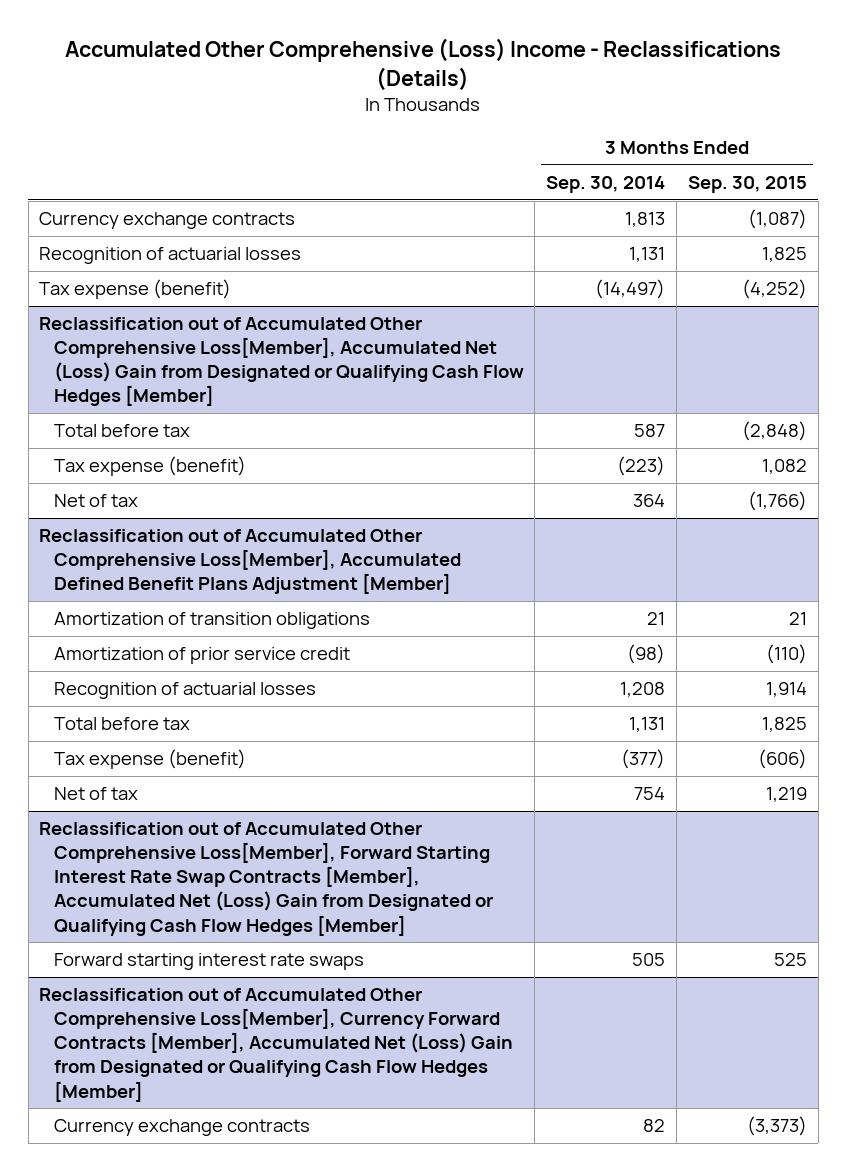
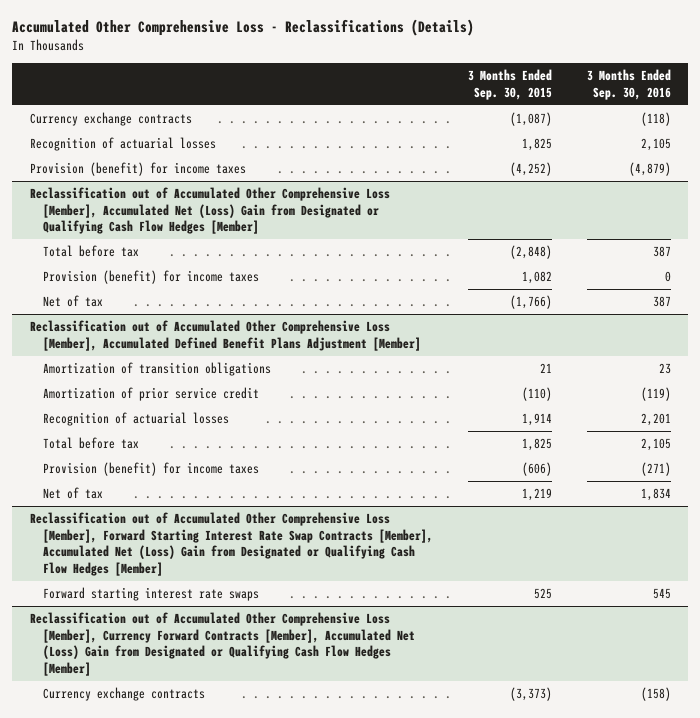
- Accumulated Other Comprehensive (Loss) Income - Reclassifications (Details)
+ Accumulated Other Comprehensive Loss - Reclassifications (Details)
- | 3 Months Ended Sep. 30, 2014 | 3 Months Ended Sep. 30, 2015
+ | 3 Months Ended Sep. 30, 2015 | 3 Months Ended Sep. 30, 2016
- Tax expense (benefit) | (14,497) | (4,252)
- Reclassification out of Accumulated Other Comprehensive Loss[Member], Accumulated Net (Loss) Gain from Designated or Qualifying Cash Flow Hedges [Member]
+ Provision (benefit) for income taxes | (4,252) | (4,879)
+ Reclassification out of Accumulated Other Comprehensive Loss [Member], Accumulated Net (Loss) Gain from Designated or Qualifying Cash Flow Hedges [Member]
- Tax expense (benefit) | (223) | 1,082
+ Provision (benefit) for income taxes | 1,082 | 0
- Reclassification out of Accumulated Other Comprehensive Loss[Member], Accumulated Defined Benefit Plans Adjustment [Member]
+ Reclassification out of Accumulated Other Comprehensive Loss [Member], Accumulated Defined Benefit Plans Adjustment [Member]
- Tax expense (benefit) | (377) | (606)
+ Provision (benefit) for income taxes | (606) | (271)
- Reclassification out of Accumulated Other Comprehensive Loss[Member], Forward Starting Interest Rate Swap Contracts [Member], Accumulated Net (Loss) Gain from Designated or Qualifying Cash Flow Hedges [Member]
+ Reclassification out of Accumulated Other Comprehensive Loss [Member], Forward Starting Interest Rate Swap Contracts [Member], Accumulated Net (Loss) Gain from Designated or Qualifying Cash Flow Hedges [Member]
- Reclassification out of Accumulated Other Comprehensive Loss[Member], Currency Forward Contracts [Member], Accumulated Net (Loss) Gain from Designated or Qualifying Cash Flow Hedges [Member]
+ Reclassification out of Accumulated Other Comprehensive Loss [Member], Currency Forward Contracts [Member], Accumulated Net (Loss) Gain from Designated or Qualifying Cash Flow Hedges [Member]

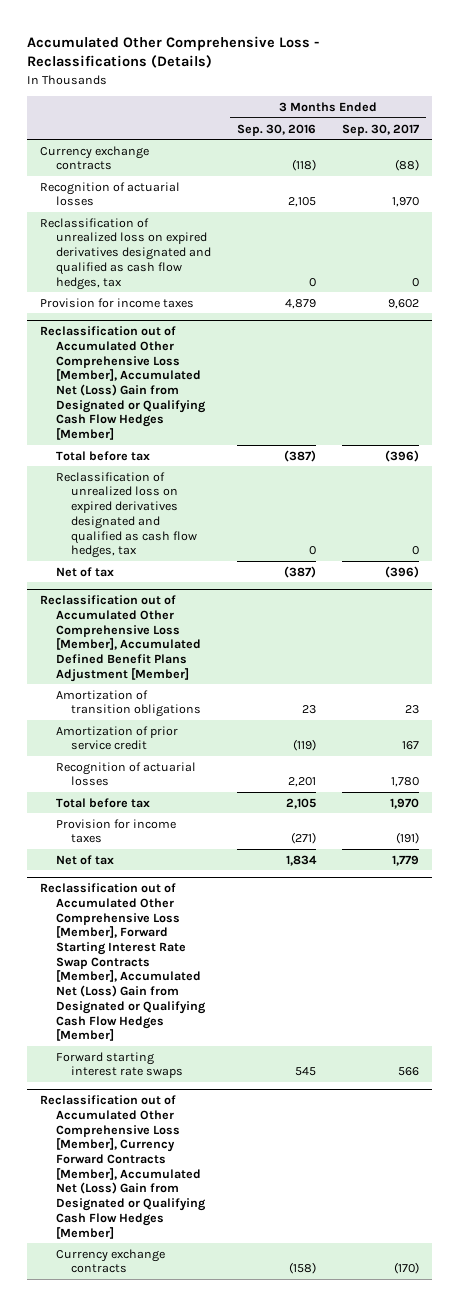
- | 3 Months Ended Sep. 30, 2015 | 3 Months Ended Sep. 30, 2016
+ | 3 Months Ended Sep. 30, 2016 | 3 Months Ended Sep. 30, 2017
- Provision (benefit) for income taxes | (4,252) | (4,879)
+ Reclassification of unrealized loss on expired derivatives designated and qualified as cash flow hedges, tax | 0 | 0
+ Provision for income taxes | 4,879 | 9,602
@ Reclassification out of Accumulated Other Comprehensive Loss [Member], Accumulated Net (Loss) Gain from Designated or Qualifying Cash Flow Hedges [Member]
- Total before tax | (2,848) | 387
- Provision (benefit) for income taxes | 1,082 | 0
- Net of tax | (1,766) | 387
+ Total before tax | (387) | (396)
+ Reclassification of unrealized loss on expired derivatives designated and qualified as cash flow hedges, tax | 0 | 0
+ Net of tax | (387) | (396)
@ Reclassification out of Accumulated Other Comprehensive Loss [Member], Accumulated Defined Benefit Plans Adjustment [Member]
- Provision (benefit) for income taxes | (606) | (271)
+ Provision for income taxes | (271) | (191)

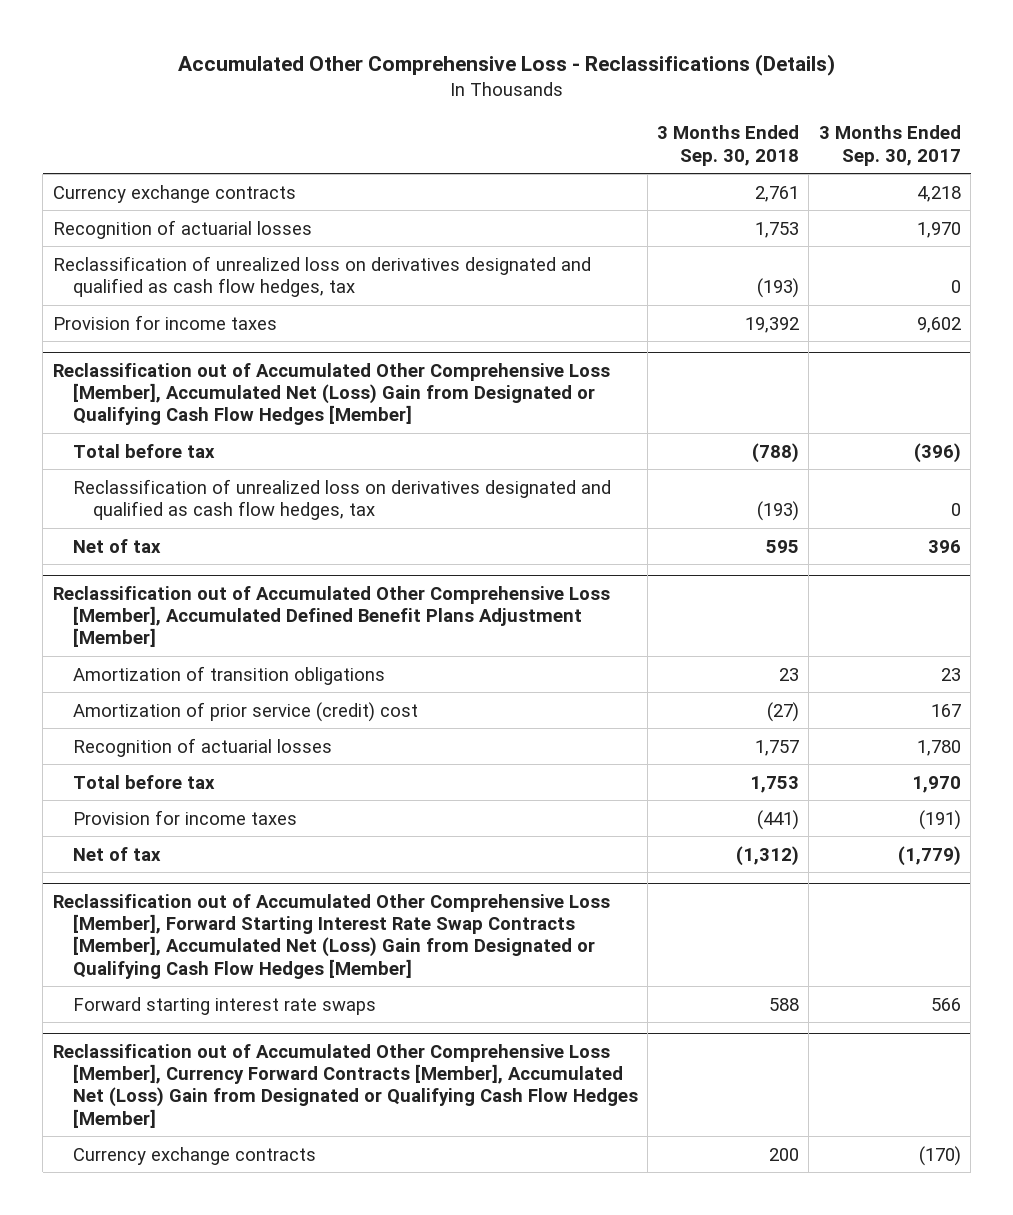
- | 3 Months Ended Sep. 30, 2016 | 3 Months Ended Sep. 30, 2017
+ | 3 Months Ended Sep. 30, 2018 | 3 Months Ended Sep. 30, 2017
- Currency exchange contracts | (118) | (88)
+ Currency exchange contracts | 2,761 | 4,218
- Reclassification of unrealized loss on expired derivatives designated and qualified as cash flow hedges, tax | 0 | 0
+ Reclassification of unrealized loss on derivatives designated and qualified as cash flow hedges, tax | (193) | 0
@ Reclassification out of Accumulated Other Comprehensive Loss [Member], Accumulated Net (Loss) Gain from Designated or Qualifying Cash Flow Hedges [Member]
- Reclassification of unrealized loss on expired derivatives designated and qualified as cash flow hedges, tax | 0 | 0
- Net of tax | (387) | (396)
+ Reclassification of unrealized loss on derivatives designated and qualified as cash flow hedges, tax | (193) | 0
+ Net of tax | 595 | 396
@ Reclassification out of Accumulated Other Comprehensive Loss [Member], Accumulated Defined Benefit Plans Adjustment [Member]
- Amortization of prior service credit | (119) | 167
+ Amortization of prior service (credit) cost | (27) | 167
- Net of tax | 1,834 | 1,779
+ Net of tax | (1,312) | (1,779)

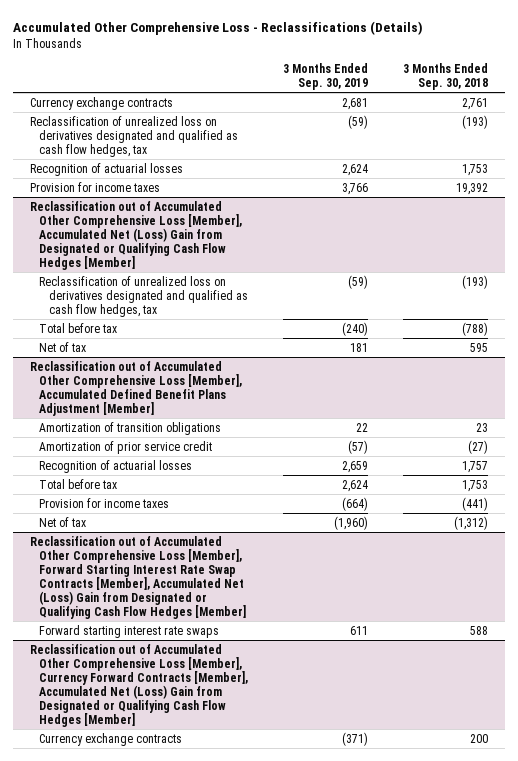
- | 3 Months Ended Sep. 30, 2018 | 3 Months Ended Sep. 30, 2017
+ | 3 Months Ended Sep. 30, 2019 | 3 Months Ended Sep. 30, 2018
moved down: Recognition of actuarial losses | 2,624 | 1,753
@ Reclassification out of Accumulated Other Comprehensive Loss [Member], Accumulated Net (Loss) Gain from Designated or Qualifying Cash Flow Hedges [Member]
moved down: Total before tax | (240) | (788)
@ Reclassification out of Accumulated Other Comprehensive Loss [Member], Accumulated Defined Benefit Plans Adjustment [Member]
- Amortization of prior service (credit) cost | (27) | 167
+ Amortization of prior service credit | (57) | (27)

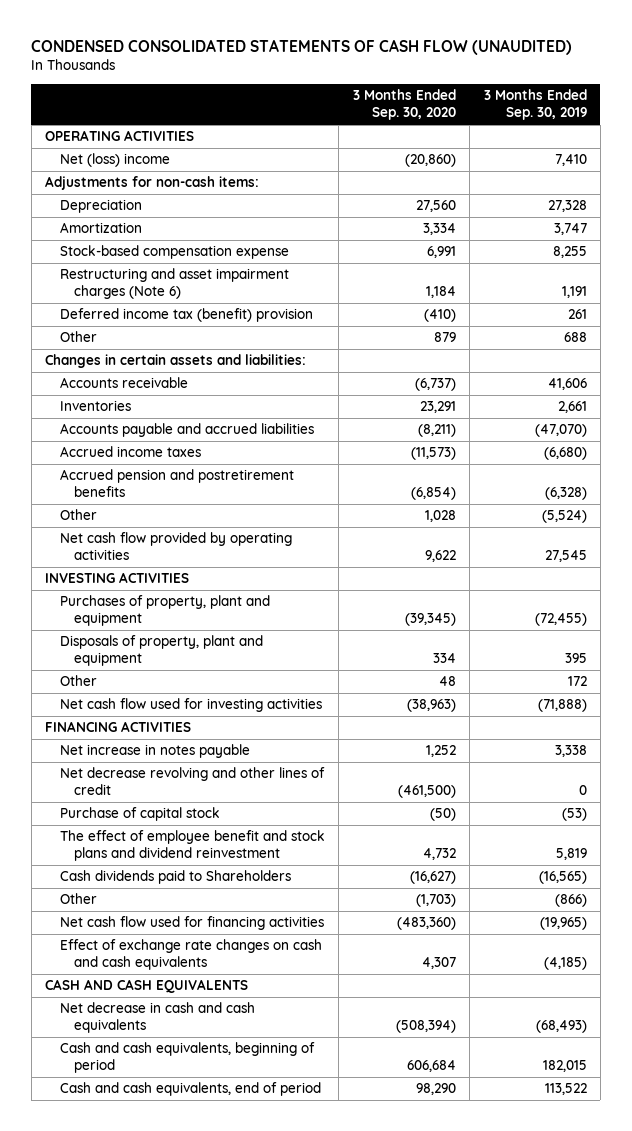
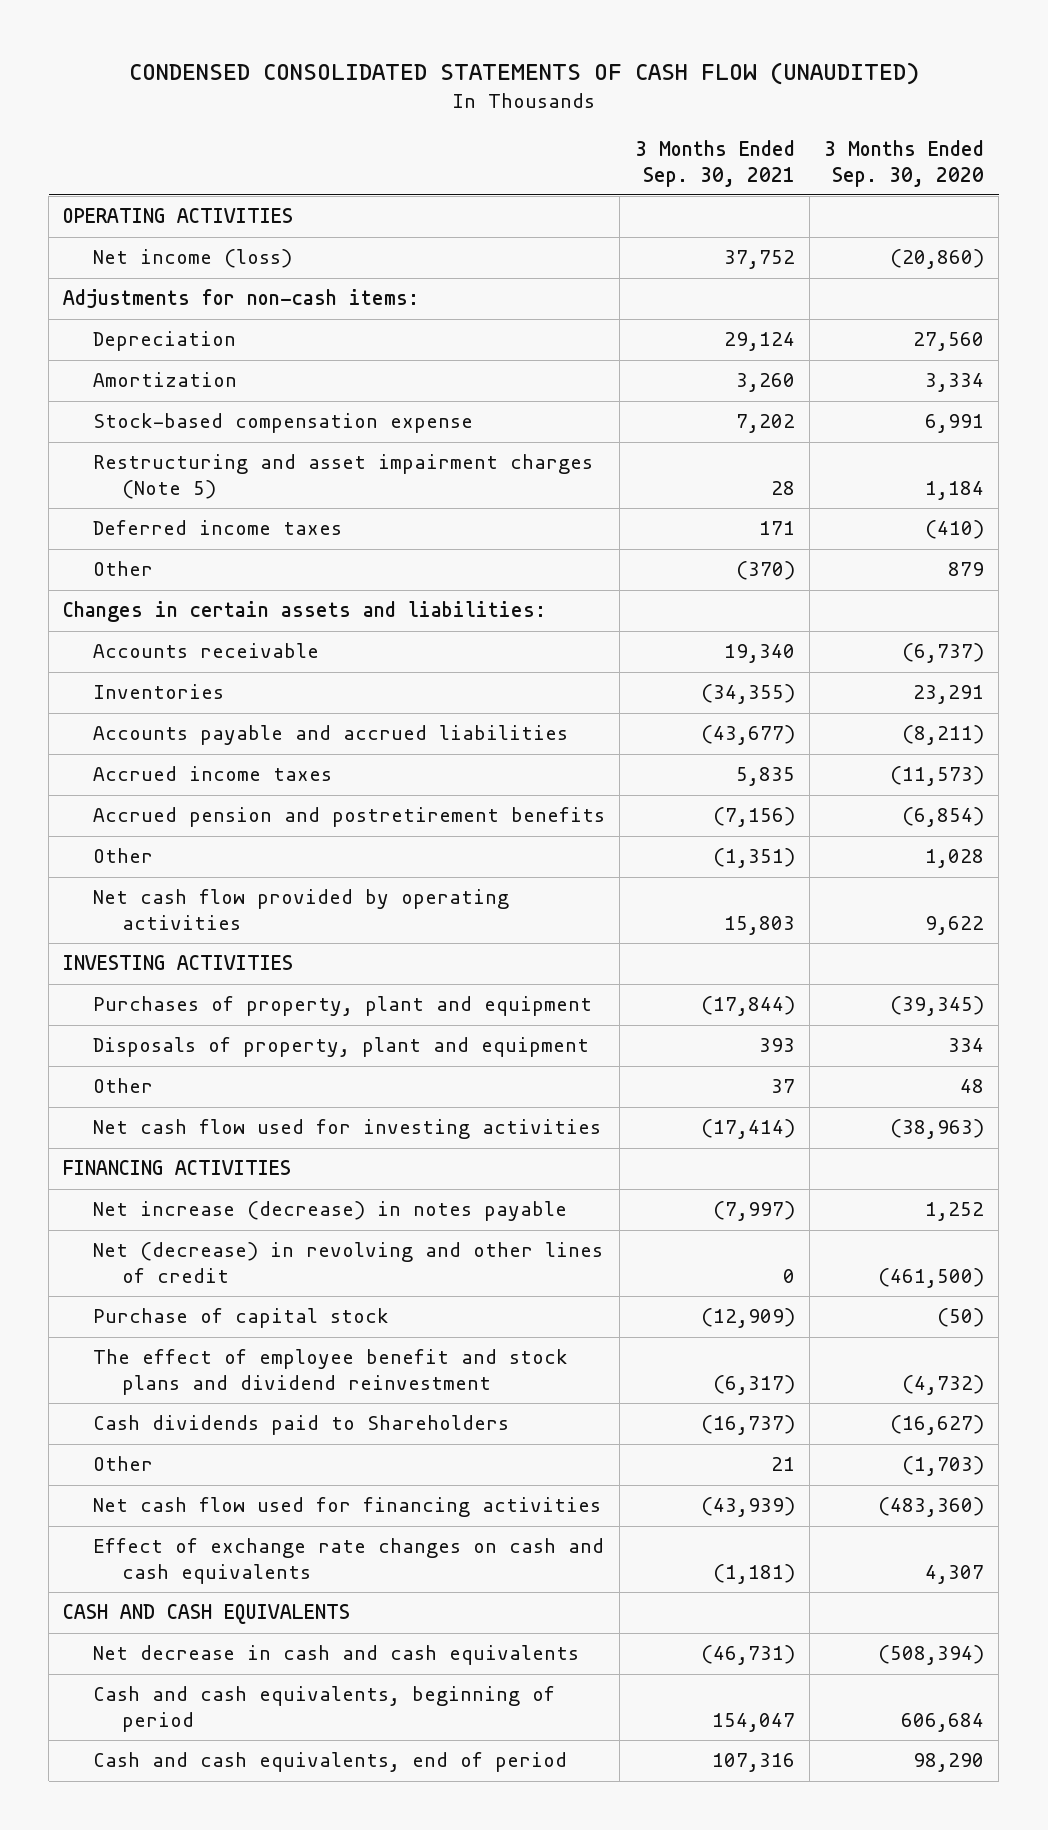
- | 3 Months Ended Sep. 30, 2020 | 3 Months Ended Sep. 30, 2019
+ | 3 Months Ended Sep. 30, 2021 | 3 Months Ended Sep. 30, 2020
- Net (loss) income | (20,860) | 7,410
+ Net income (loss) | 37,752 | (20,860)
- Restructuring and asset impairment charges (Note 6) | 1,184 | 1,191
- Deferred income tax (benefit) provision | (410) | 261
+ Restructuring and asset impairment charges (Note 5) | 28 | 1,184
+ Deferred income taxes | 171 | (410)
- Net increase in notes payable | 1,252 | 3,338
- Net decrease revolving and other lines of credit | (461,500) | 0
+ Net increase (decrease) in notes payable | (7,997) | 1,252
+ Net (decrease) in revolving and other lines of credit | 0 | (461,500)
- The effect of employee benefit and stock plans and dividend reinvestment | 4,732 | 5,819
+ The effect of employee benefit and stock plans and dividend reinvestment | (6,317) | (4,732)

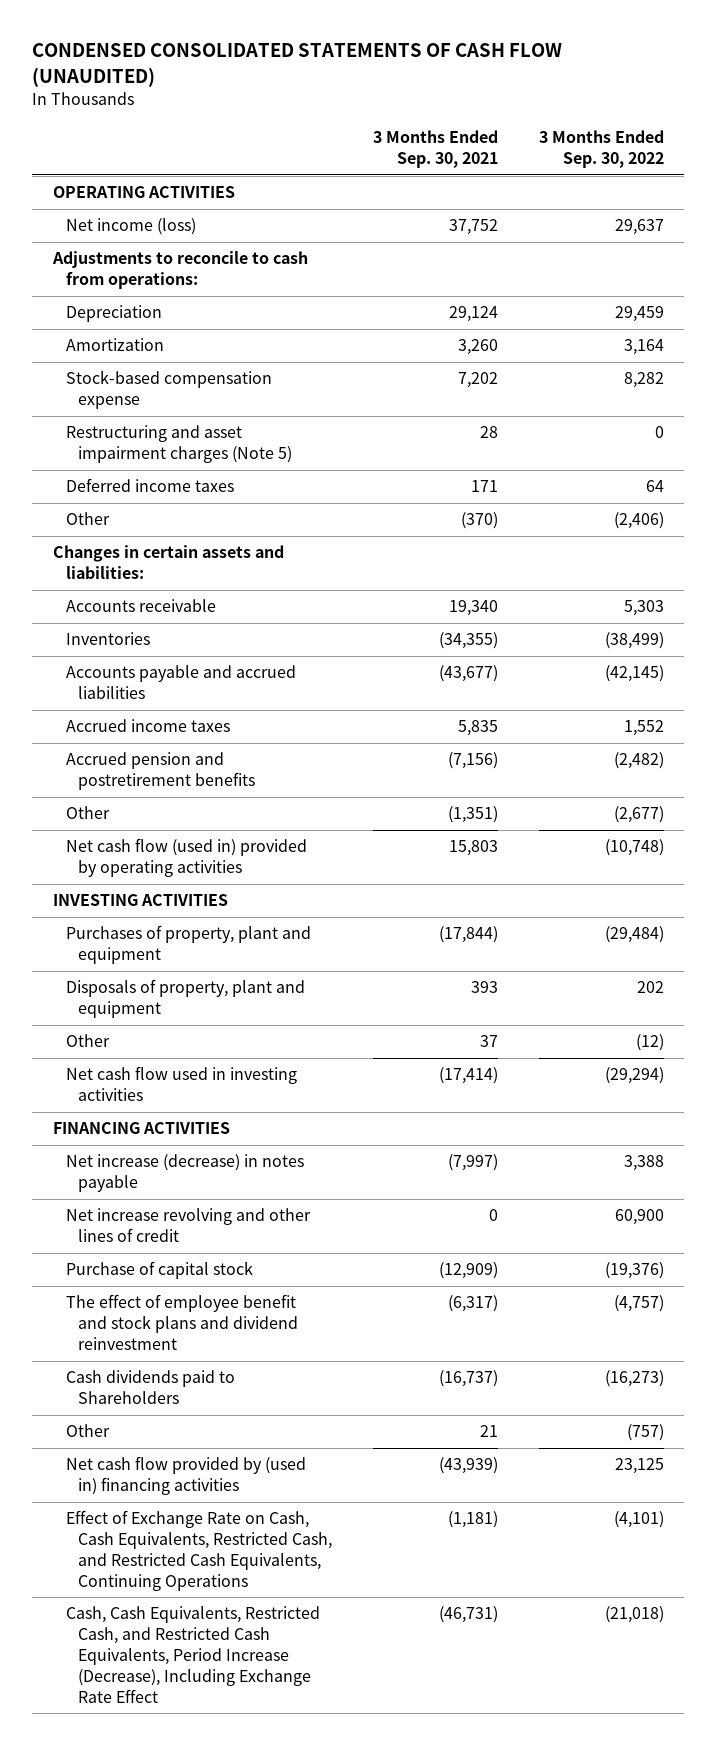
- | 3 Months Ended Sep. 30, 2021 | 3 Months Ended Sep. 30, 2020
+ | 3 Months Ended Sep. 30, 2021 | 3 Months Ended Sep. 30, 2022
- Adjustments for non-cash items:
+ Adjustments to reconcile to cash from operations:
- Net cash flow provided by operating activities | 15,803 | 9,622
+ Net cash flow (used in) provided by operating activities | 15,803 | (10,748)
- Net cash flow used for investing activities | (17,414) | (38,963)
+ Net cash flow used in investing activities | (17,414) | (29,294)
- Net (decrease) in revolving and other lines of credit | 0 | (461,500)
+ Net increase revolving and other lines of credit | 0 | 60,900
- Net cash flow used for financing activities | (43,939) | (483,360)
- Effect of exchange rate changes on cash and cash equivalents | (1,181) | 4,307
- CASH AND CASH EQUIVALENTS
- Net decrease in cash and cash equivalents | (46,731) | (508,394)
- Cash and cash equivalents, beginning of period | 154,047 | 606,684
- Cash and cash equivalents, end of period | 107,316 | 98,290
+ Net cash flow provided by (used in) financing activities | (43,939) | 23,125
+ Effect of Exchange Rate on Cash, Cash Equivalents, Restricted Cash, and Restricted Cash Equivalents, Continuing Operations | (1,181) | (4,101)
+ Cash, Cash Equivalents, Restricted Cash, and Restricted Cash Equivalents, Period Increase (Decrease), Including Exchange Rate Effect | (46,731) | (21,018)

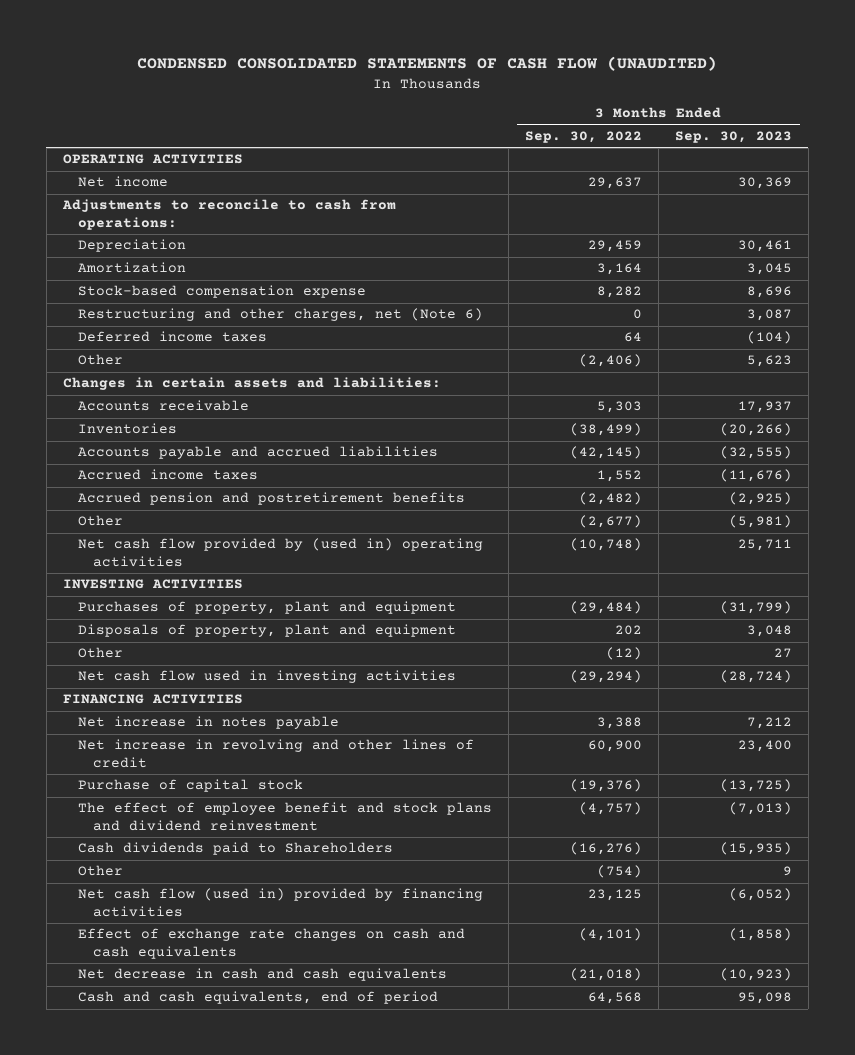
- | 3 Months Ended Sep. 30, 2021 | 3 Months Ended Sep. 30, 2022
+ | 3 Months Ended Sep. 30, 2022 | 3 Months Ended Sep. 30, 2023
- Net income (loss) | 37,752 | 29,637
+ Net income | 29,637 | 30,369
- Restructuring and asset impairment charges (Note 5) | 28 | 0
+ Restructuring and other charges, net (Note 6) | 0 | 3,087
- Net cash flow (used in) provided by operating activities | 15,803 | (10,748)
+ Net cash flow provided by (used in) operating activities | (10,748) | 25,711
- Net increase (decrease) in notes payable | (7,997) | 3,388
- Net increase revolving and other lines of credit | 0 | 60,900
+ Net increase in notes payable | 3,388 | 7,212
+ Net increase in revolving and other lines of credit | 60,900 | 23,400
- Cash dividends paid to Shareholders | (16,737) | (16,273)
- Other | 21 | (757)
- Net cash flow provided by (used in) financing activities | (43,939) | 23,125
- Effect of Exchange Rate on Cash, Cash Equivalents, Restricted Cash, and Restricted Cash Equivalents, Continuing Operations | (1,181) | (4,101)
- Cash, Cash Equivalents, Restricted Cash, and Restricted Cash Equivalents, Period Increase (Decrease), Including Exchange Rate Effect | (46,731) | (21,018)
+ Cash dividends paid to Shareholders | (16,276) | (15,935)
+ Other | (754) | 9
+ Net cash flow (used in) provided by financing activities | 23,125 | (6,052)
+ Effect of exchange rate changes on cash and cash equivalents | (4,101) | (1,858)
+ Net decrease in cash and cash equivalents | (21,018) | (10,923)
+ Cash and cash equivalents, end of period | 64,568 | 95,098

